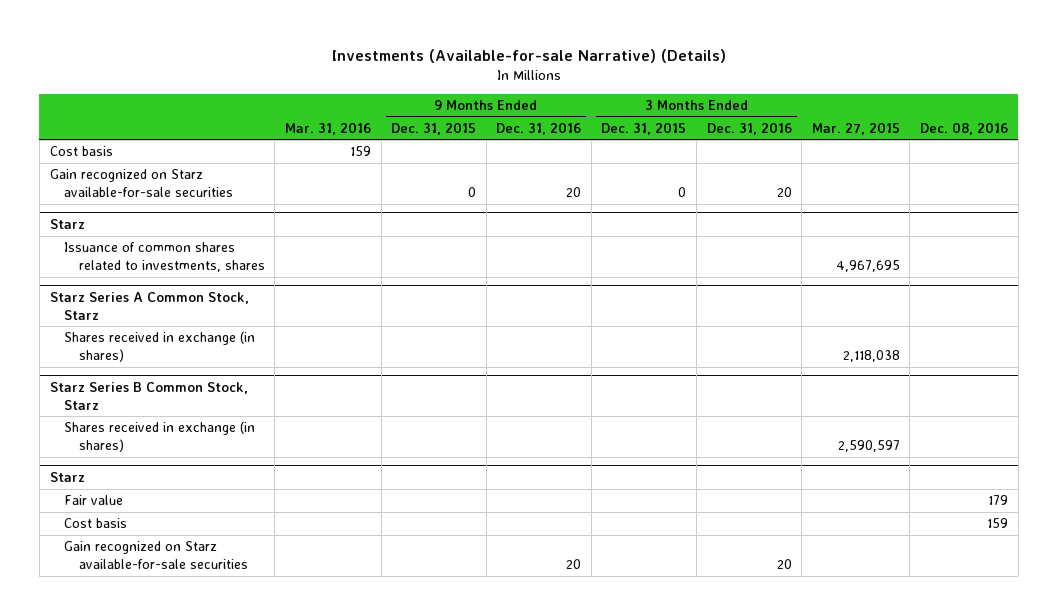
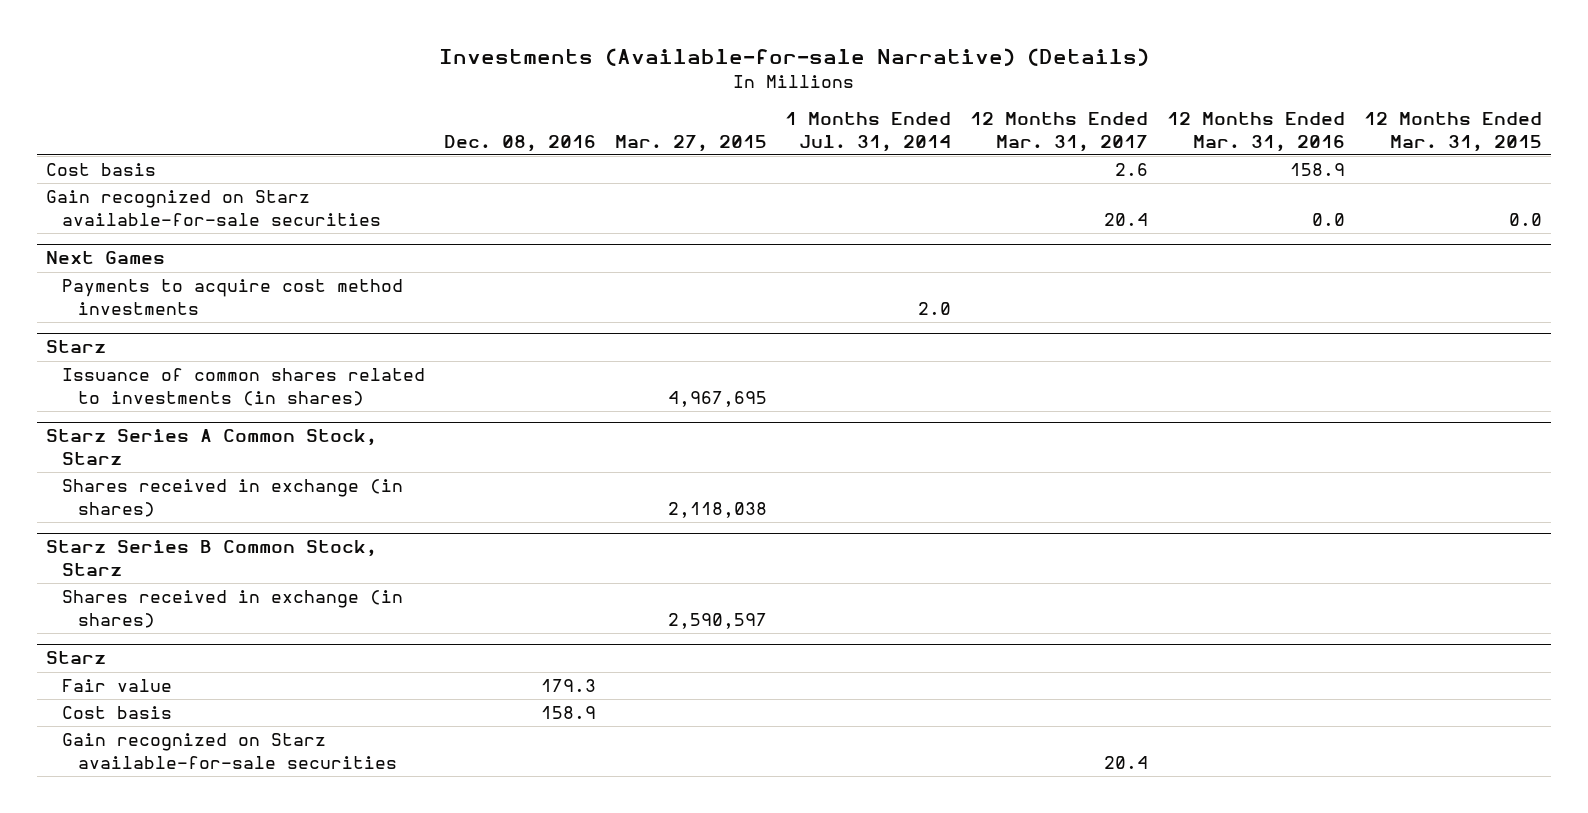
- | Mar. 31, 2016 | 9 Months Ended Dec. 31, 2015 | 9 Months Ended Dec. 31, 2016 | 3 Months Ended Dec. 31, 2015 | 3 Months Ended Dec. 31, 2016 | Mar. 27, 2015 | Dec. 08, 2016
+ | Dec. 08, 2016 | Mar. 27, 2015 | 1 Months Ended Jul. 31, 2014 | 12 Months Ended Mar. 31, 2017 | 12 Months Ended Mar. 31, 2016 | 12 Months Ended Mar. 31, 2015
+ Next Games
+ Payments to acquire cost method investments | | | 2.0 | | |
@ Starz
- Issuance of common shares related to investments, shares | | | | | | 4,967,695 |
+ Issuance of common shares related to investments (in shares) | | 4,967,695 | | | |
- Fair value | | | | | | | 179
- Cost basis | | | | | | | 159
+ Fair value | 179.3 | | | | |
+ Cost basis | 158.9 | | | | |

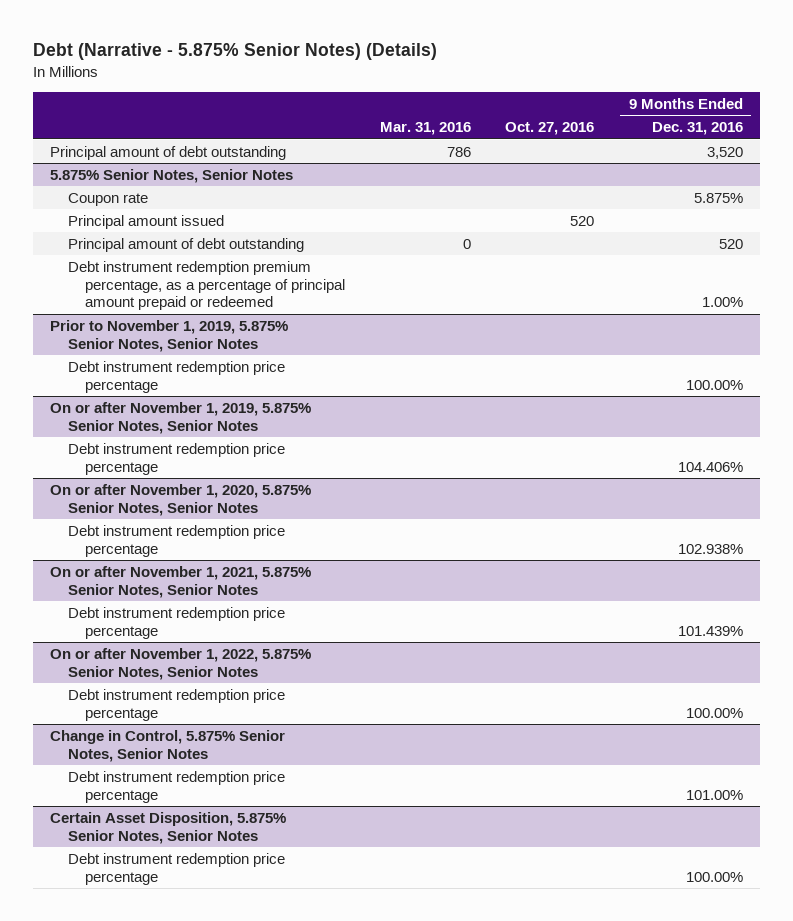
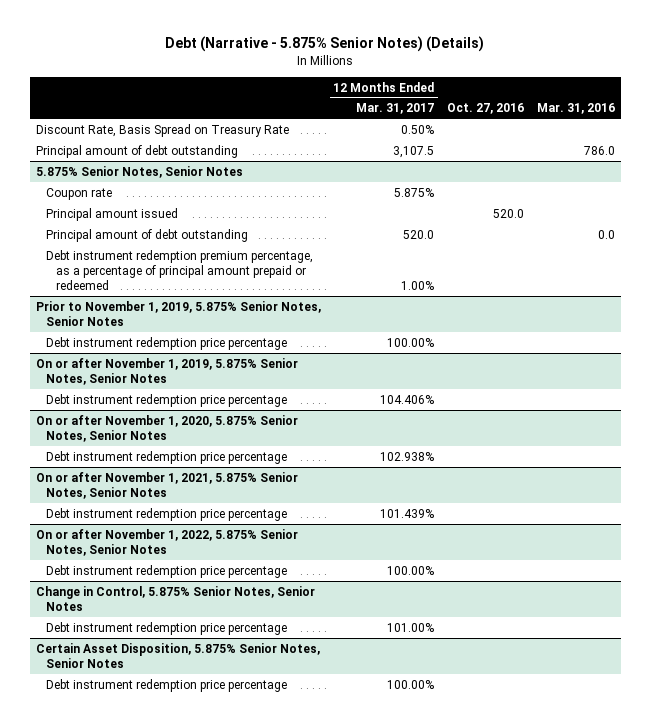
- | Mar. 31, 2016 | Oct. 27, 2016 | 9 Months Ended Dec. 31, 2016
+ | 12 Months Ended Mar. 31, 2017 | Oct. 27, 2016 | Mar. 31, 2016
- Principal amount of debt outstanding | 786 | | 3,520
+ Discount Rate, Basis Spread on Treasury Rate | 0.50% | |
+ Principal amount of debt outstanding | 3,107.5 | | 786.0
@ 5.875% Senior Notes, Senior Notes
- Principal amount issued | | 520 |
- Principal amount of debt outstanding | 0 | | 520
+ Principal amount issued | | 520.0 |
+ Principal amount of debt outstanding | 520.0 | | 0.0

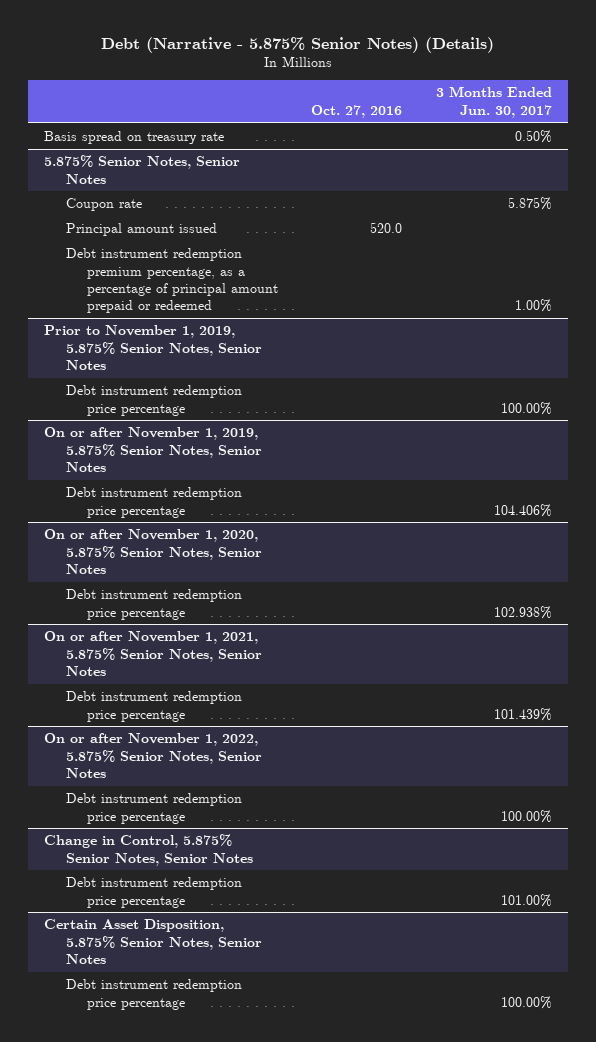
- | 12 Months Ended Mar. 31, 2017 | Oct. 27, 2016 | Mar. 31, 2016
+ | Oct. 27, 2016 | 3 Months Ended Jun. 30, 2017
- Discount Rate, Basis Spread on Treasury Rate | 0.50% | |
- Principal amount of debt outstanding | 3,107.5 | | 786.0
+ Basis spread on treasury rate | | 0.50%
@ 5.875% Senior Notes, Senior Notes
- Principal amount of debt outstanding | 520.0 | | 0.0

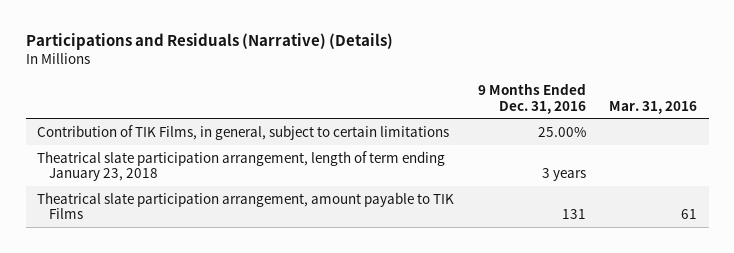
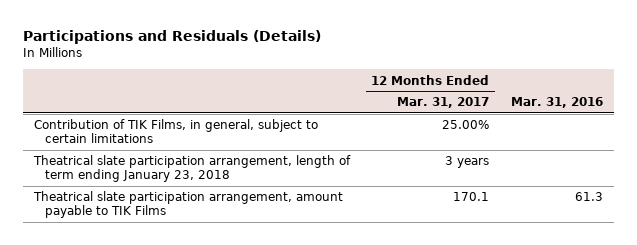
- Participations and Residuals (Narrative) (Details)
+ Participations and Residuals (Details)
- | 9 Months Ended Dec. 31, 2016 | Mar. 31, 2016
+ | 12 Months Ended Mar. 31, 2017 | Mar. 31, 2016
- Theatrical slate participation arrangement, amount payable to TIK Films | 131 | 61
+ Theatrical slate participation arrangement, amount payable to TIK Films | 170.1 | 61.3

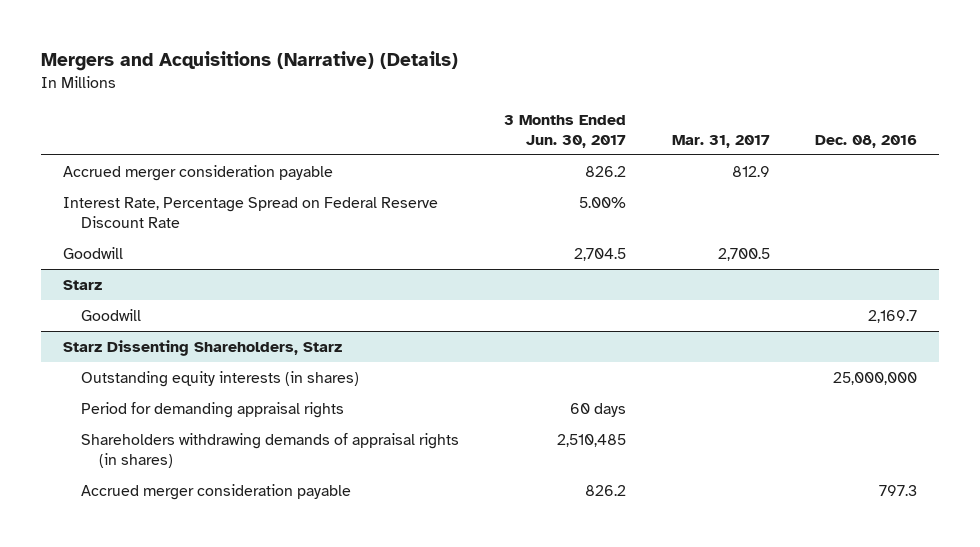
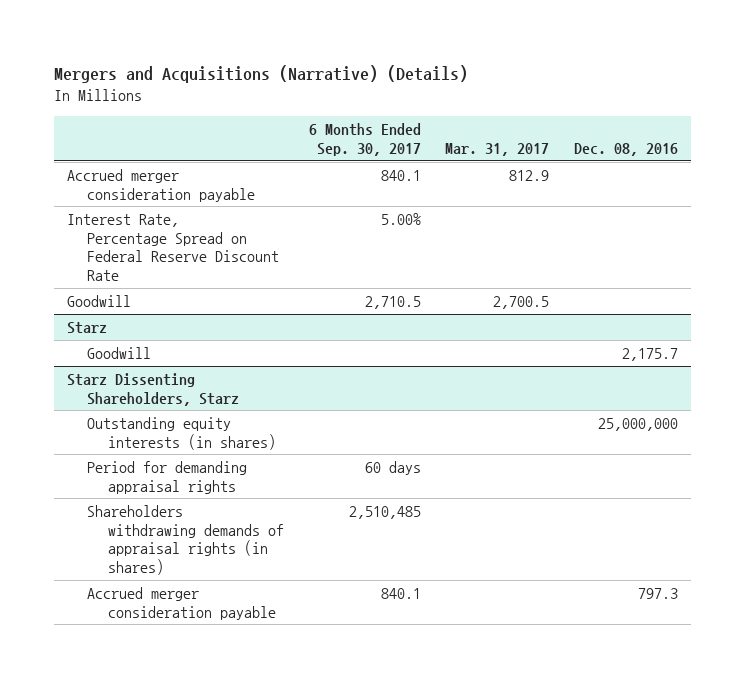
- | 3 Months Ended Jun. 30, 2017 | Mar. 31, 2017 | Dec. 08, 2016
+ | 6 Months Ended Sep. 30, 2017 | Mar. 31, 2017 | Dec. 08, 2016
@ Starz
- Goodwill | | | 2,169.7
+ Goodwill | | | 2,175.7

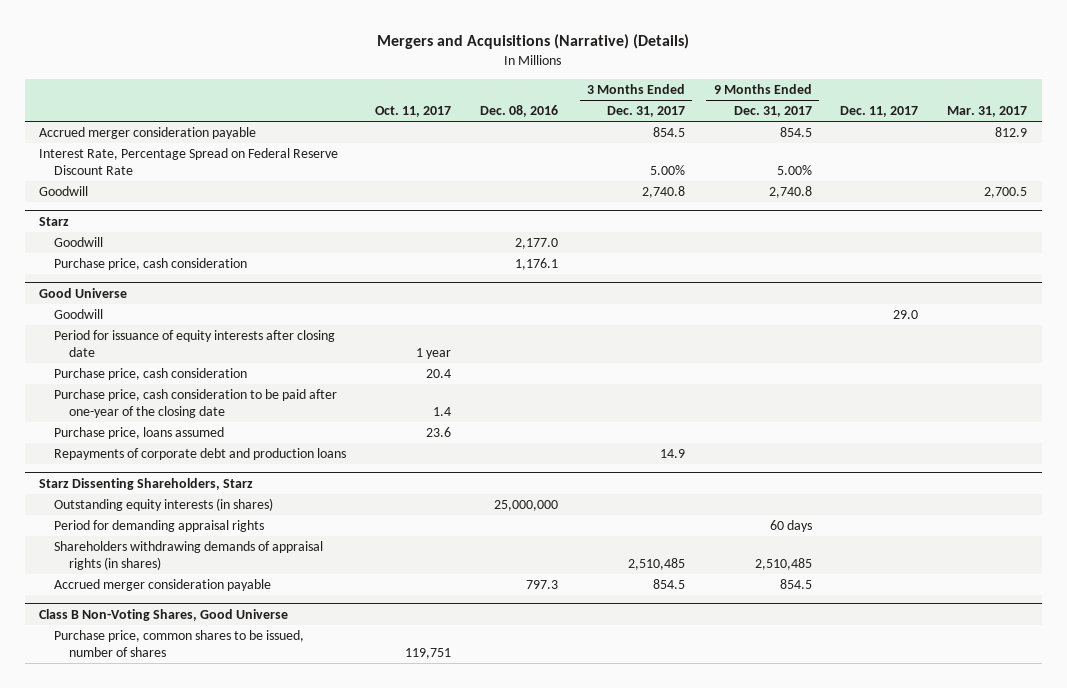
- | 6 Months Ended Sep. 30, 2017 | Mar. 31, 2017 | Dec. 08, 2016
+ | Oct. 11, 2017 | Dec. 08, 2016 | 3 Months Ended Dec. 31, 2017 | 9 Months Ended Dec. 31, 2017 | Dec. 11, 2017 | Mar. 31, 2017
@ Starz
- Goodwill | | | 2,175.7
+ Goodwill | | 2,177.0 | | | |
+ Purchase price, cash consideration | | 1,176.1 | | | |
+ Good Universe
+ Goodwill | | | | | 29.0 |
+ Period for issuance of equity interests after closing date | 1 year | | | | |
+ Purchase price, cash consideration | 20.4 | | | | |
+ Purchase price, cash consideration to be paid after one-year of the closing date | 1.4 | | | | |
+ Purchase price, loans assumed | 23.6 | | | | |
+ Repayments of corporate debt and production loans | | | 14.9 | | |
+ Class B Non-Voting Shares, Good Universe
+ Purchase price, common shares to be issued, number of shares | 119,751 | | | | |

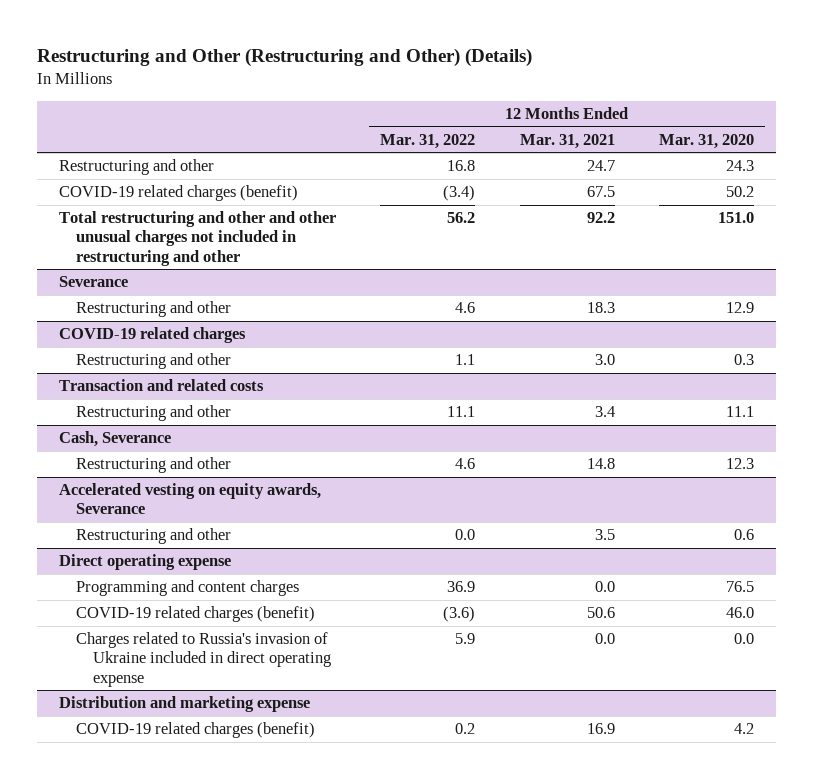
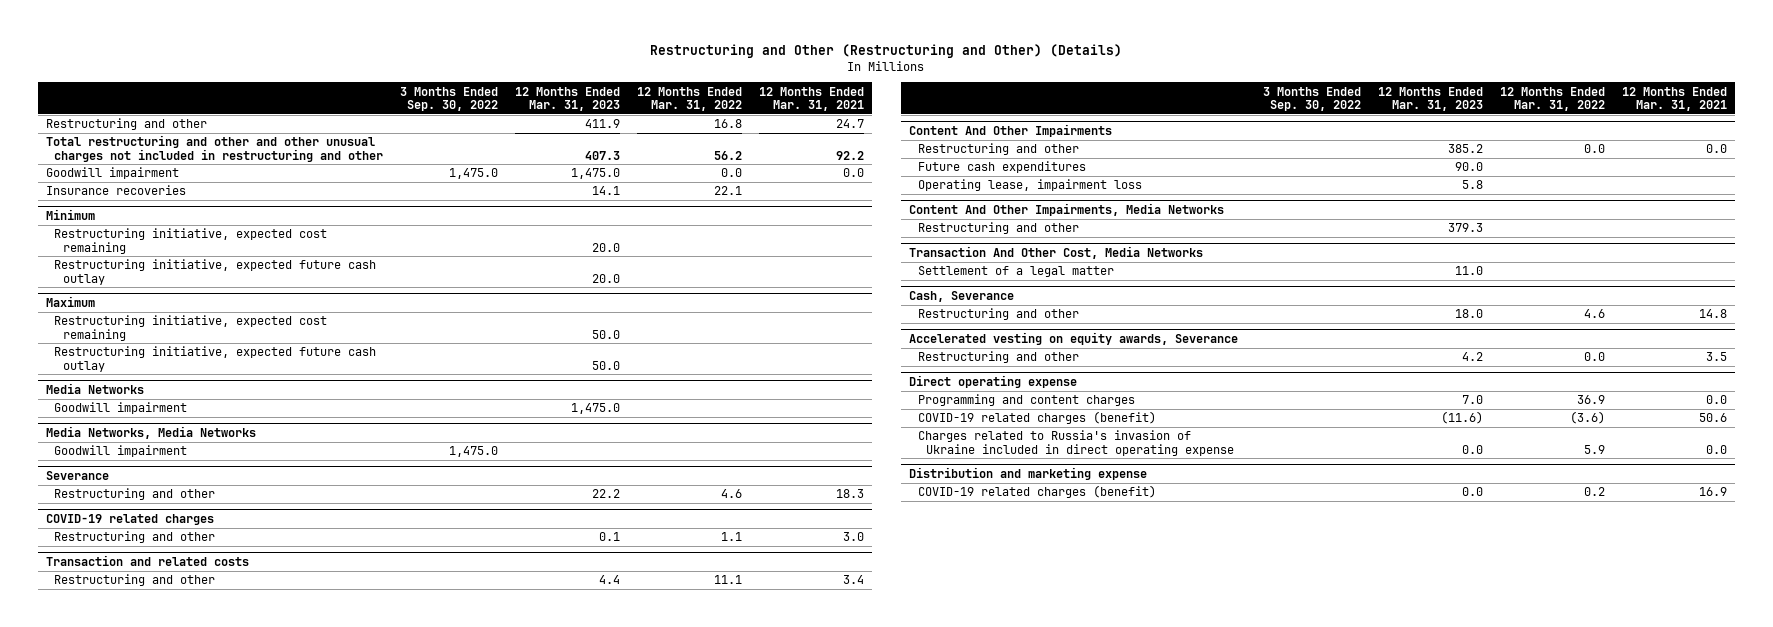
- | 12 Months Ended Mar. 31, 2022 | 12 Months Ended Mar. 31, 2021 | 12 Months Ended Mar. 31, 2020
+ | 3 Months Ended Sep. 30, 2022 | 12 Months Ended Mar. 31, 2023 | 12 Months Ended Mar. 31, 2022 | 12 Months Ended Mar. 31, 2021
- COVID-19 related charges (benefit) | (3.4) | 67.5 | 50.2
+ Goodwill impairment | 1,475.0 | 1,475.0 | 0.0 | 0.0
+ Insurance recoveries | | 14.1 | 22.1 |
+ Minimum
+ Restructuring initiative, expected cost remaining | | 20.0 | |
+ Restructuring initiative, expected future cash outlay | | 20.0 | |
+ Maximum
+ Restructuring initiative, expected cost remaining | | 50.0 | |
+ Restructuring initiative, expected future cash outlay | | 50.0 | |
+ Media Networks
+ Goodwill impairment | | 1,475.0 | |
+ Media Networks, Media Networks
+ Goodwill impairment | 1,475.0 | | |
+ Content And Other Impairments
+ Restructuring and other | | 385.2 | 0.0 | 0.0
+ Future cash expenditures | | 90.0 | |
+ Operating lease, impairment loss | | 5.8 | |
+ Content And Other Impairments, Media Networks
+ Restructuring and other | | 379.3 | |
+ Transaction And Other Cost, Media Networks
+ Settlement of a legal matter | | 11.0 | |

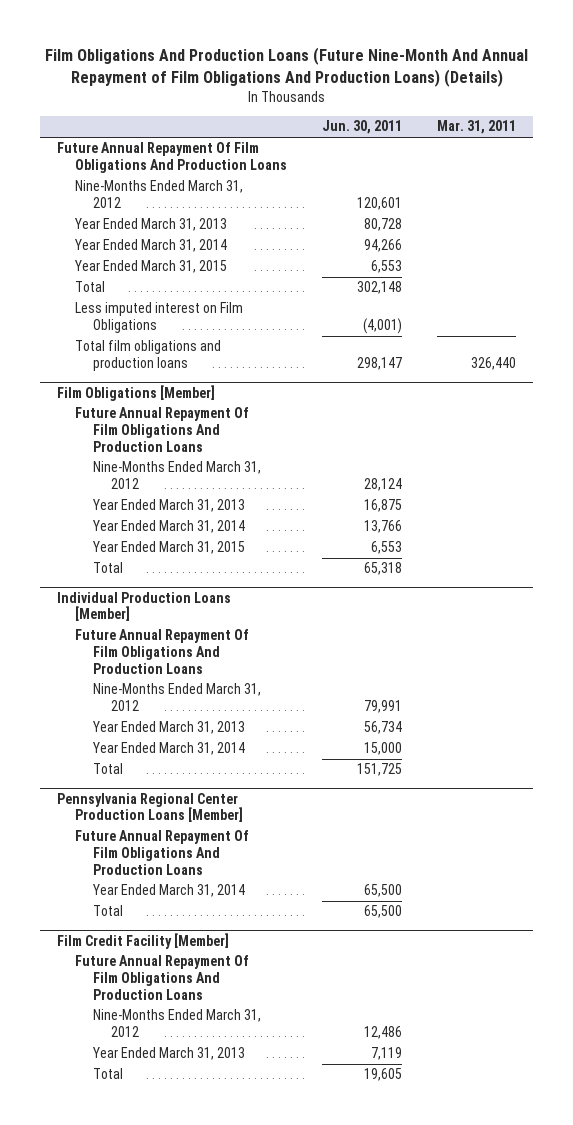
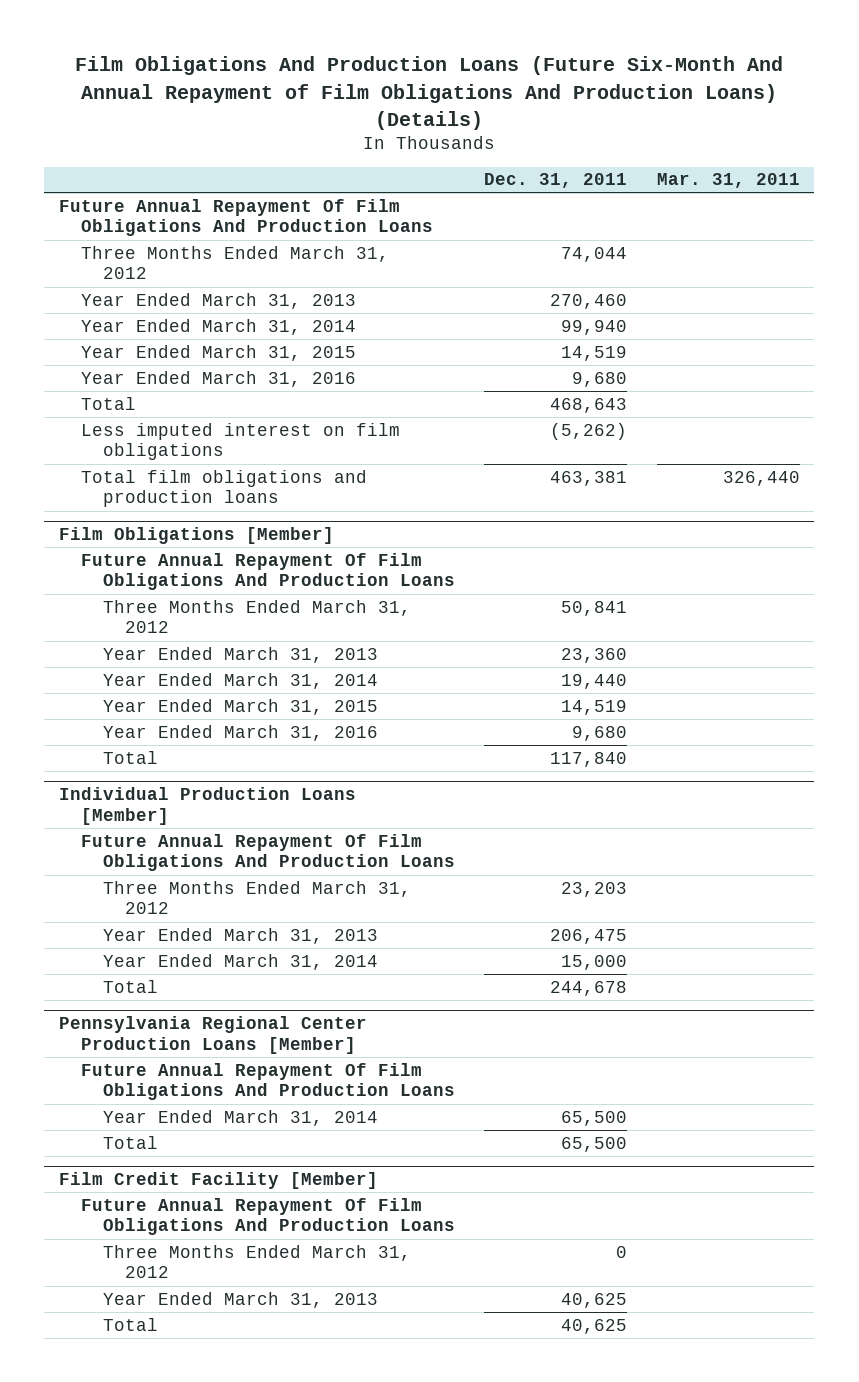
- Film Obligations And Production Loans (Future Nine-Month And Annual Repayment of Film Obligations And Production Loans) (Details)
+ Film Obligations And Production Loans (Future Six-Month And Annual Repayment of Film Obligations And Production Loans) (Details)
- | Jun. 30, 2011 | Mar. 31, 2011
+ | Dec. 31, 2011 | Mar. 31, 2011
- Nine-Months Ended March 31, 2012 | 120,601 |
+ Three Months Ended March 31, 2012 | 74,044 |
+ Year Ended March 31, 2016 | 9,680 |
- Less imputed interest on Film Obligations | (4,001) |
+ Less imputed interest on film obligations | (5,262) |
@ Film Obligations [Member]
- Nine-Months Ended March 31, 2012 | 28,124 |
+ Three Months Ended March 31, 2012 | 50,841 |
+ Year Ended March 31, 2016 | 9,680 |
@ Individual Production Loans [Member]
- Nine-Months Ended March 31, 2012 | 79,991 |
+ Three Months Ended March 31, 2012 | 23,203 |
@ Film Credit Facility [Member]
- Nine-Months Ended March 31, 2012 | 12,486 |
+ Three Months Ended March 31, 2012 | 0 |

